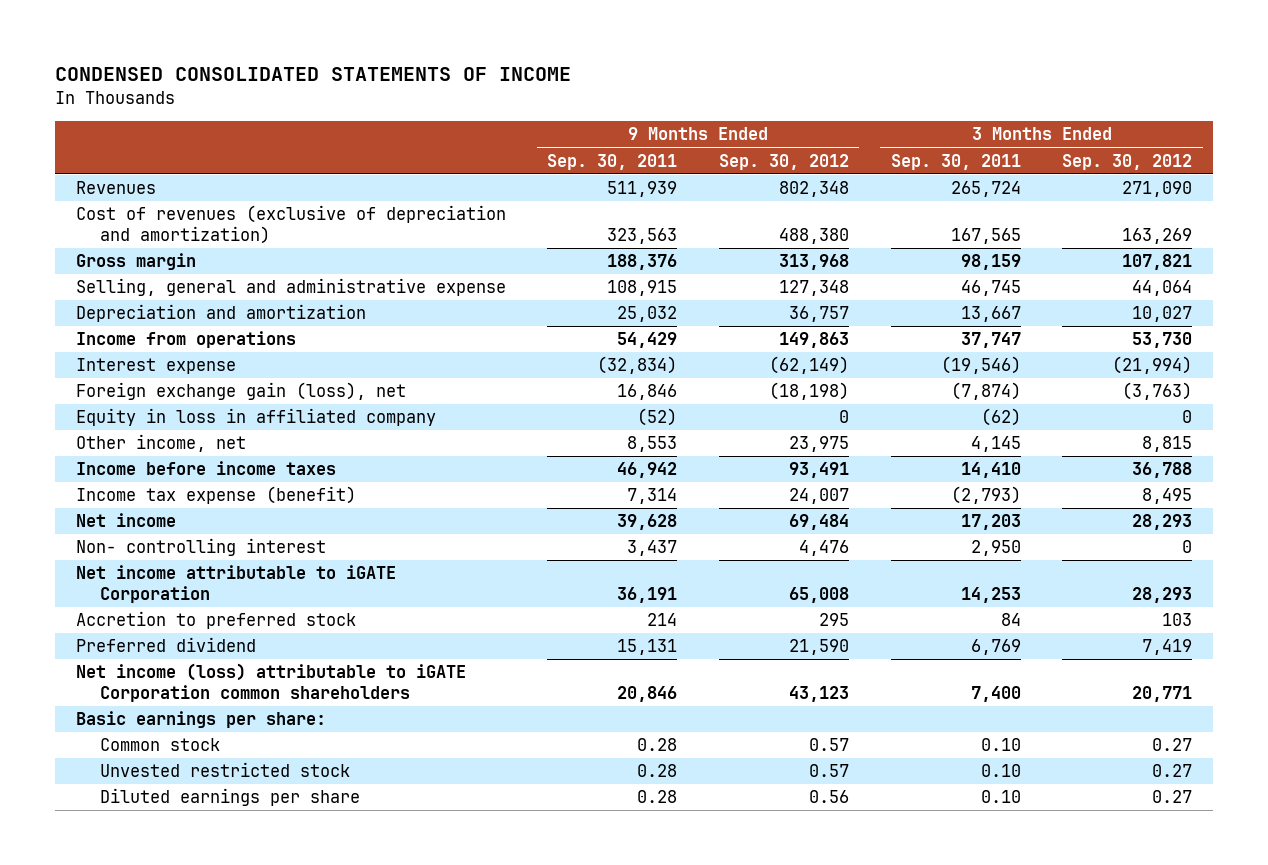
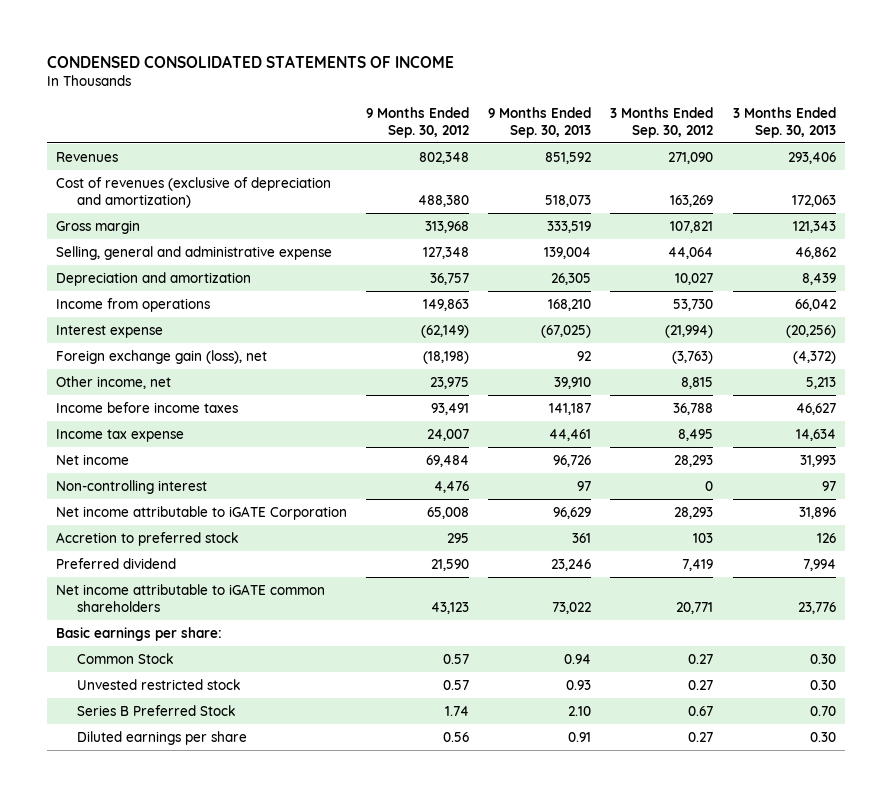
- | 9 Months Ended Sep. 30, 2011 | 9 Months Ended Sep. 30, 2012 | 3 Months Ended Sep. 30, 2011 | 3 Months Ended Sep. 30, 2012
+ | 9 Months Ended Sep. 30, 2012 | 9 Months Ended Sep. 30, 2013 | 3 Months Ended Sep. 30, 2012 | 3 Months Ended Sep. 30, 2013
- Equity in loss in affiliated company | (52) | 0 | (62) | 0
- Income tax expense (benefit) | 7,314 | 24,007 | (2,793) | 8,495
+ Income tax expense | 24,007 | 44,461 | 8,495 | 14,634
- Non- controlling interest | 3,437 | 4,476 | 2,950 | 0
+ Non-controlling interest | 4,476 | 97 | 0 | 97
- Net income (loss) attributable to iGATE Corporation common shareholders | 20,846 | 43,123 | 7,400 | 20,771
+ Net income attributable to iGATE common shareholders | 43,123 | 73,022 | 20,771 | 23,776
- Common stock | 0.28 | 0.57 | 0.10 | 0.27
+ Common Stock | 0.57 | 0.94 | 0.27 | 0.30
+ Series B Preferred Stock | 1.74 | 2.10 | 0.67 | 0.70

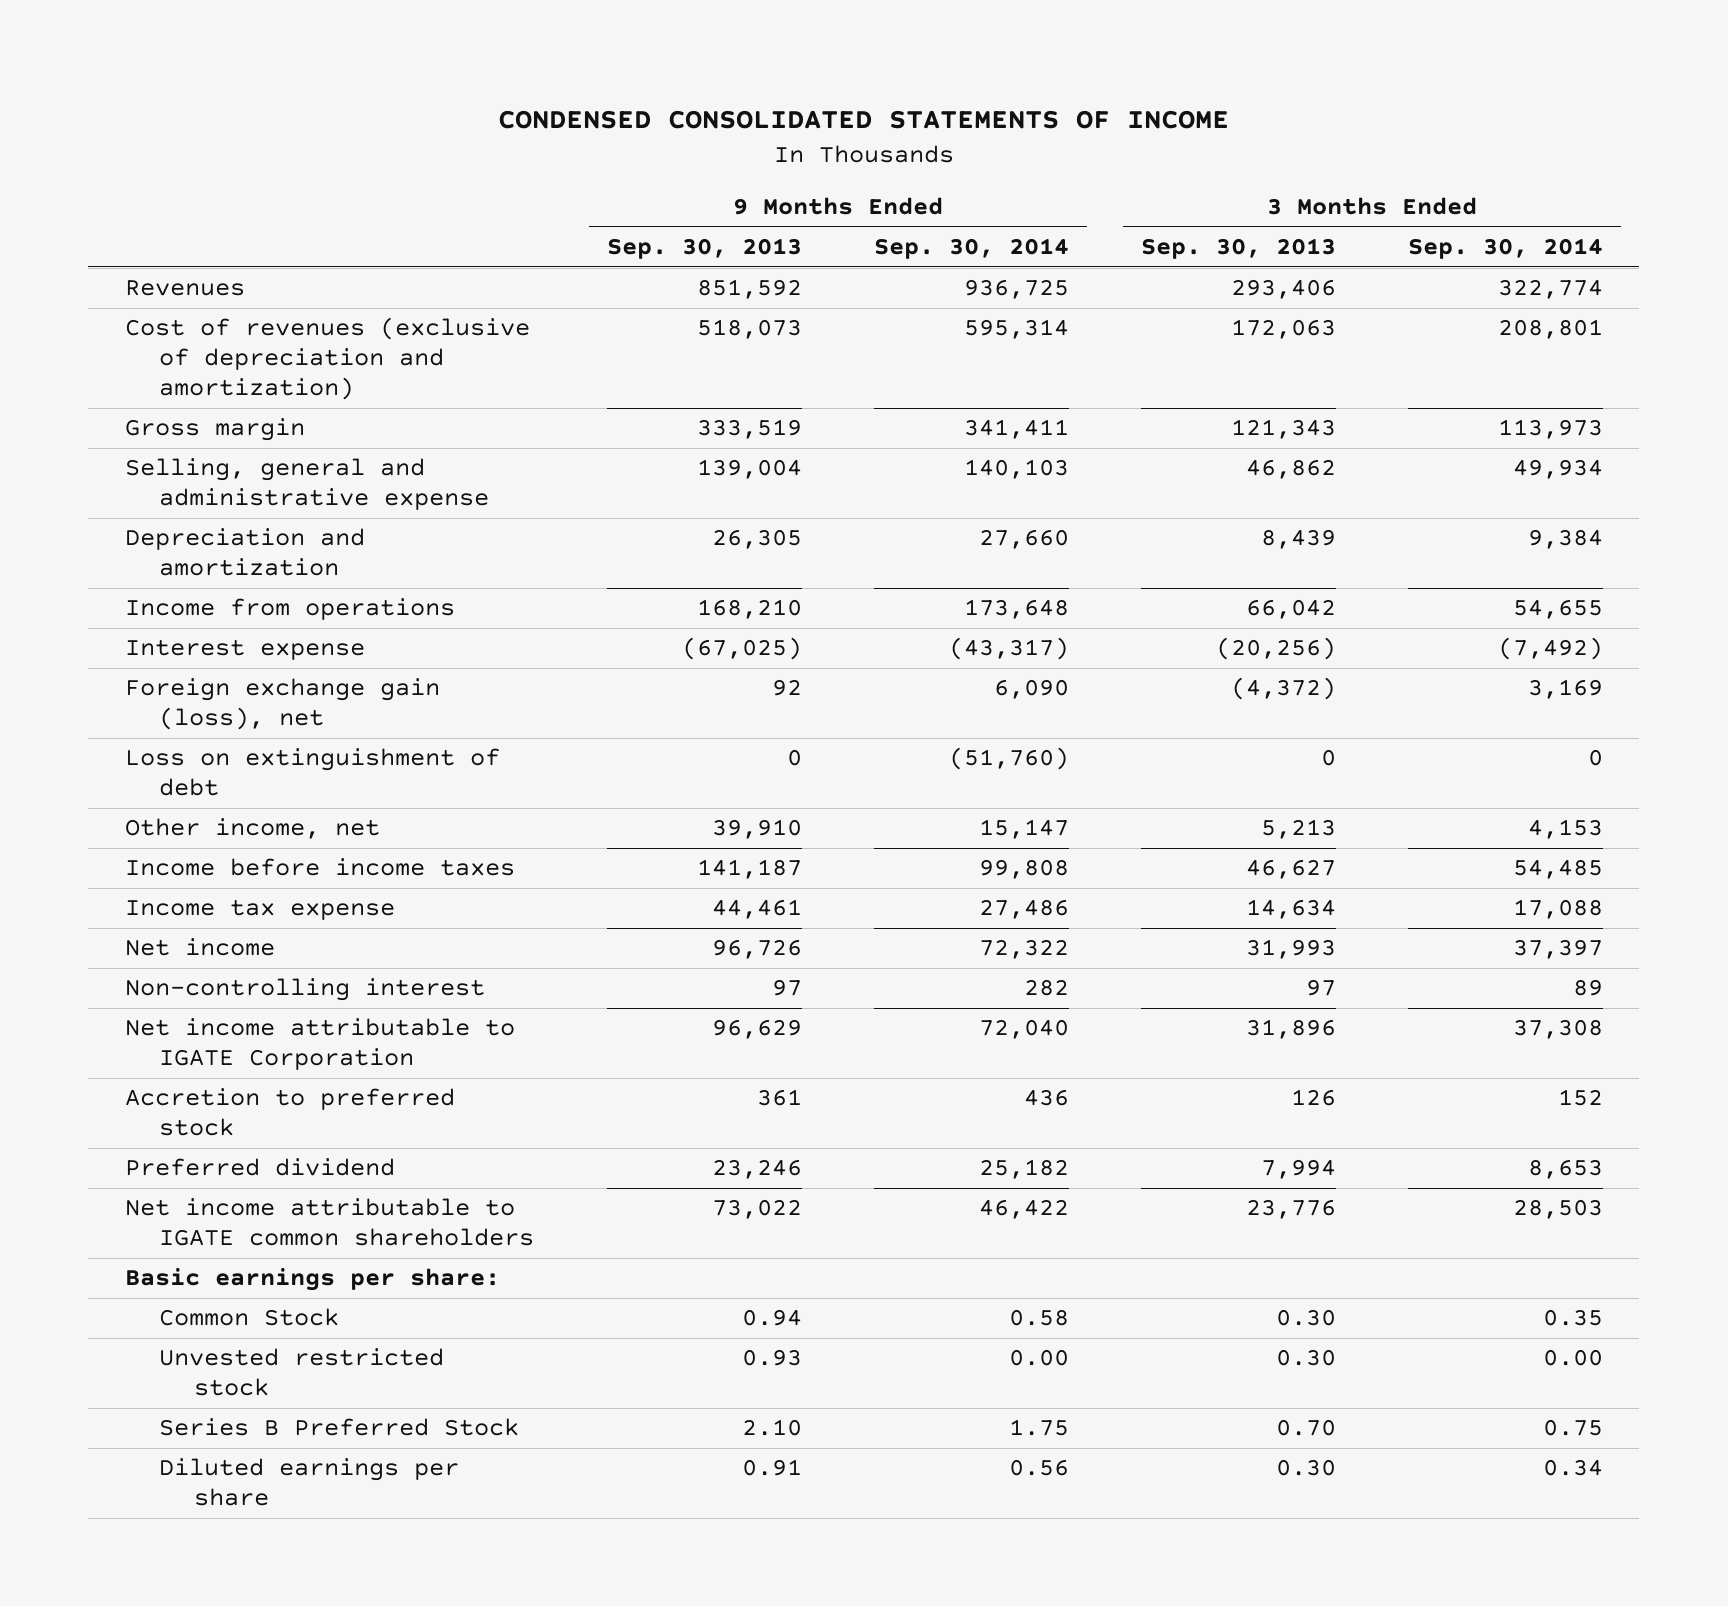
- | 9 Months Ended Sep. 30, 2012 | 9 Months Ended Sep. 30, 2013 | 3 Months Ended Sep. 30, 2012 | 3 Months Ended Sep. 30, 2013
+ | 9 Months Ended Sep. 30, 2013 | 9 Months Ended Sep. 30, 2014 | 3 Months Ended Sep. 30, 2013 | 3 Months Ended Sep. 30, 2014
+ Loss on extinguishment of debt | 0 | (51,760) | 0 | 0
- Net income attributable to iGATE Corporation | 65,008 | 96,629 | 28,293 | 31,896
+ Net income attributable to IGATE Corporation | 96,629 | 72,040 | 31,896 | 37,308
- Net income attributable to iGATE common shareholders | 43,123 | 73,022 | 20,771 | 23,776
+ Net income attributable to IGATE common shareholders | 73,022 | 46,422 | 23,776 | 28,503

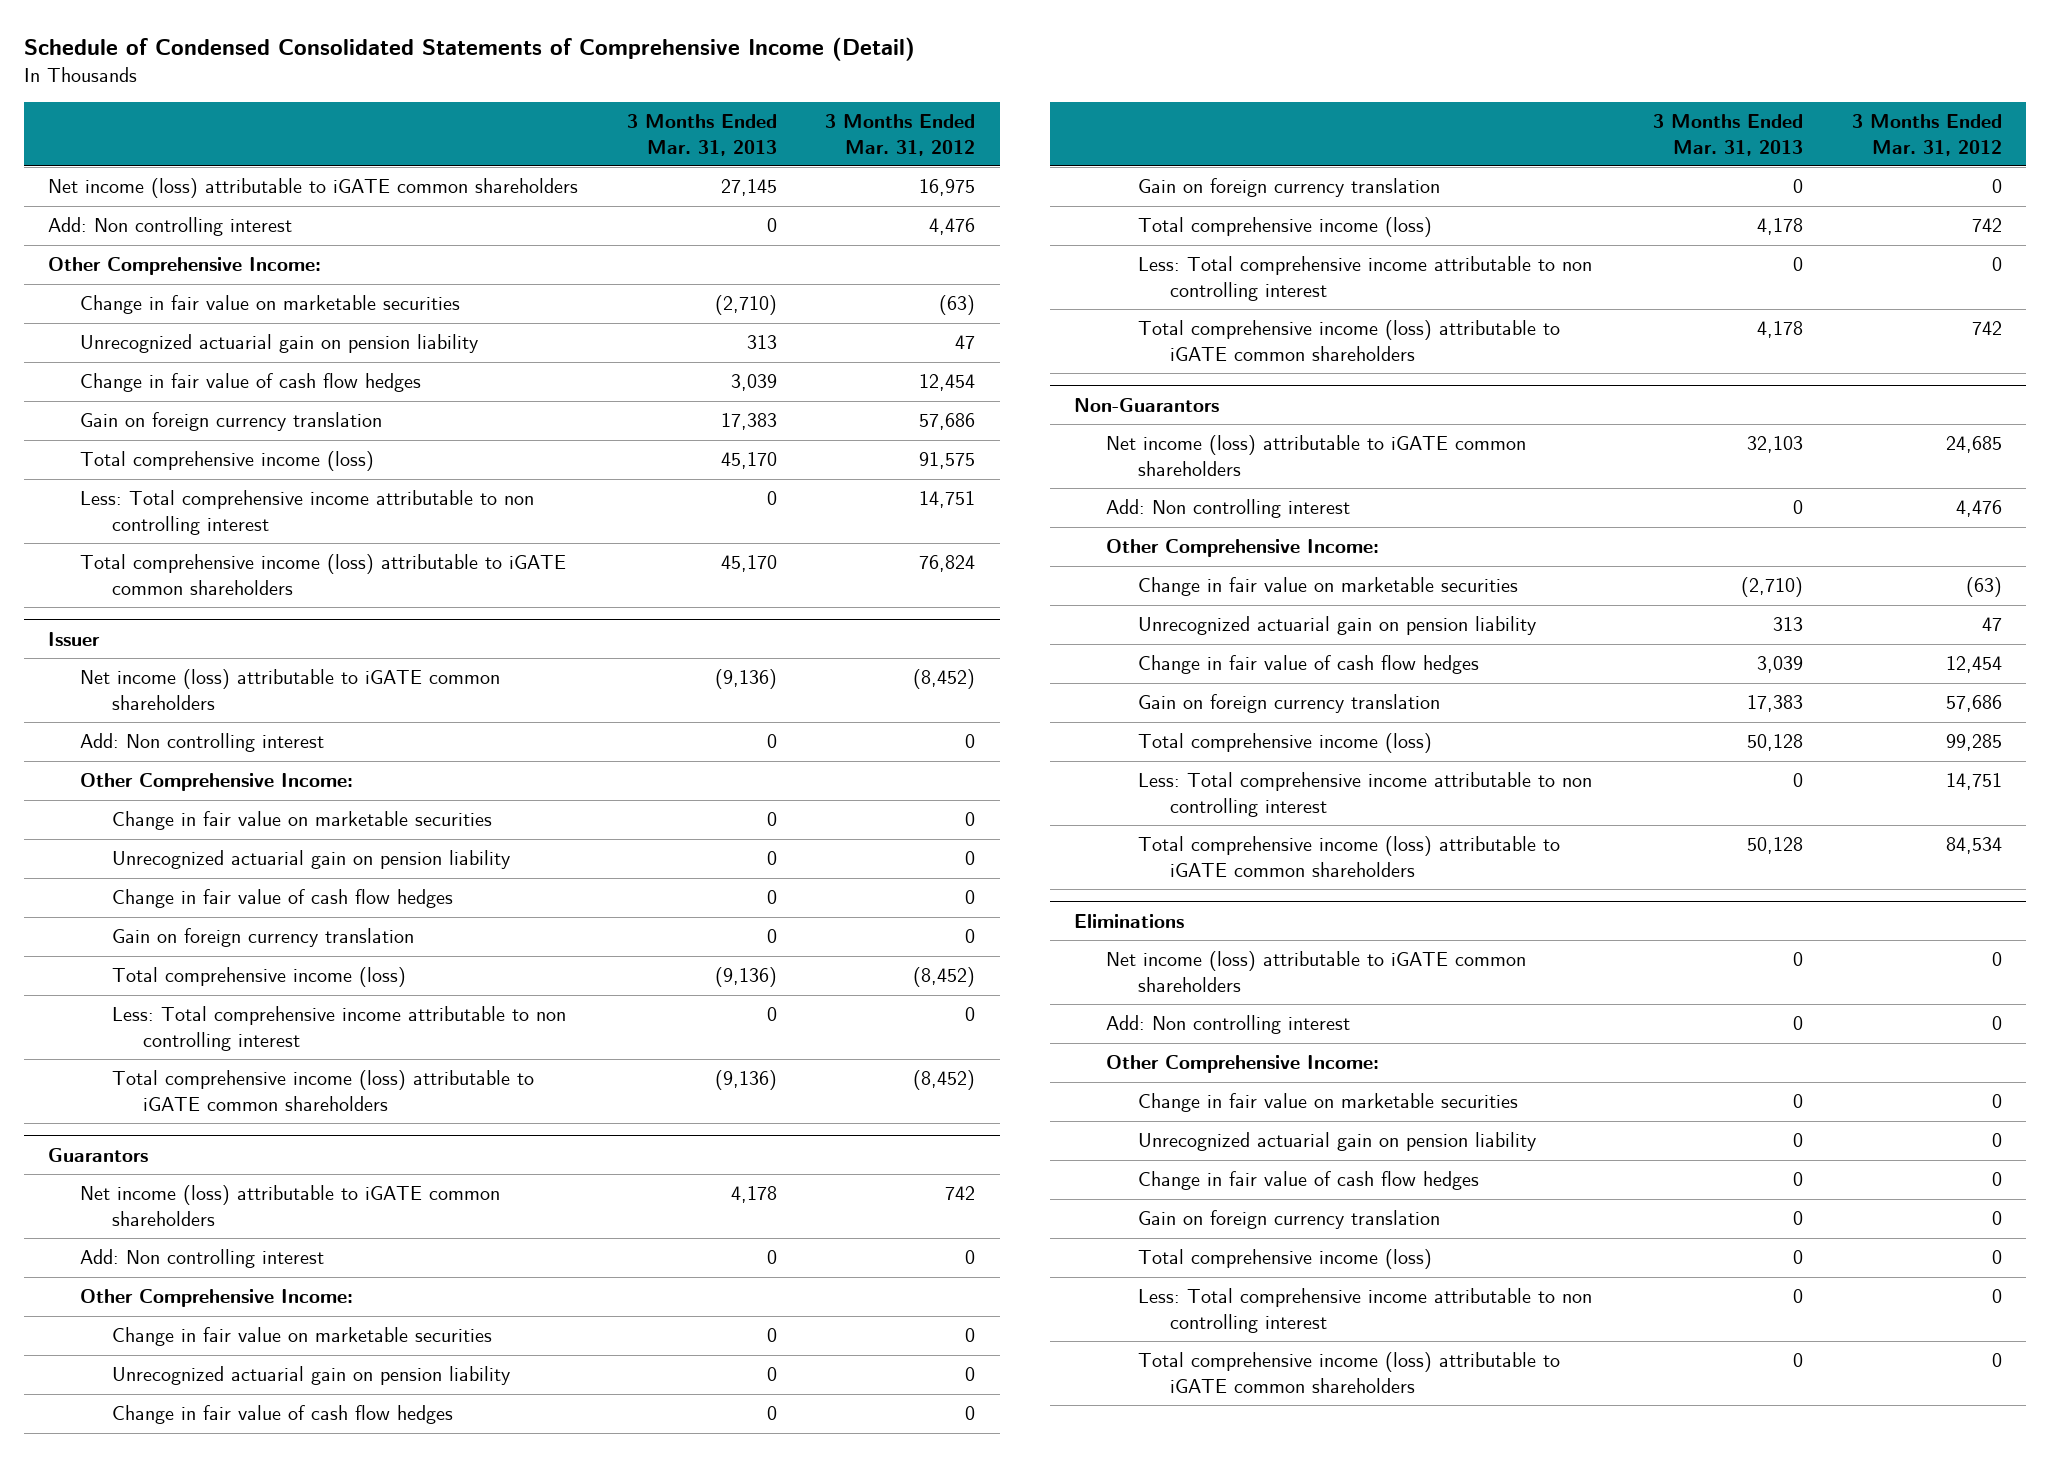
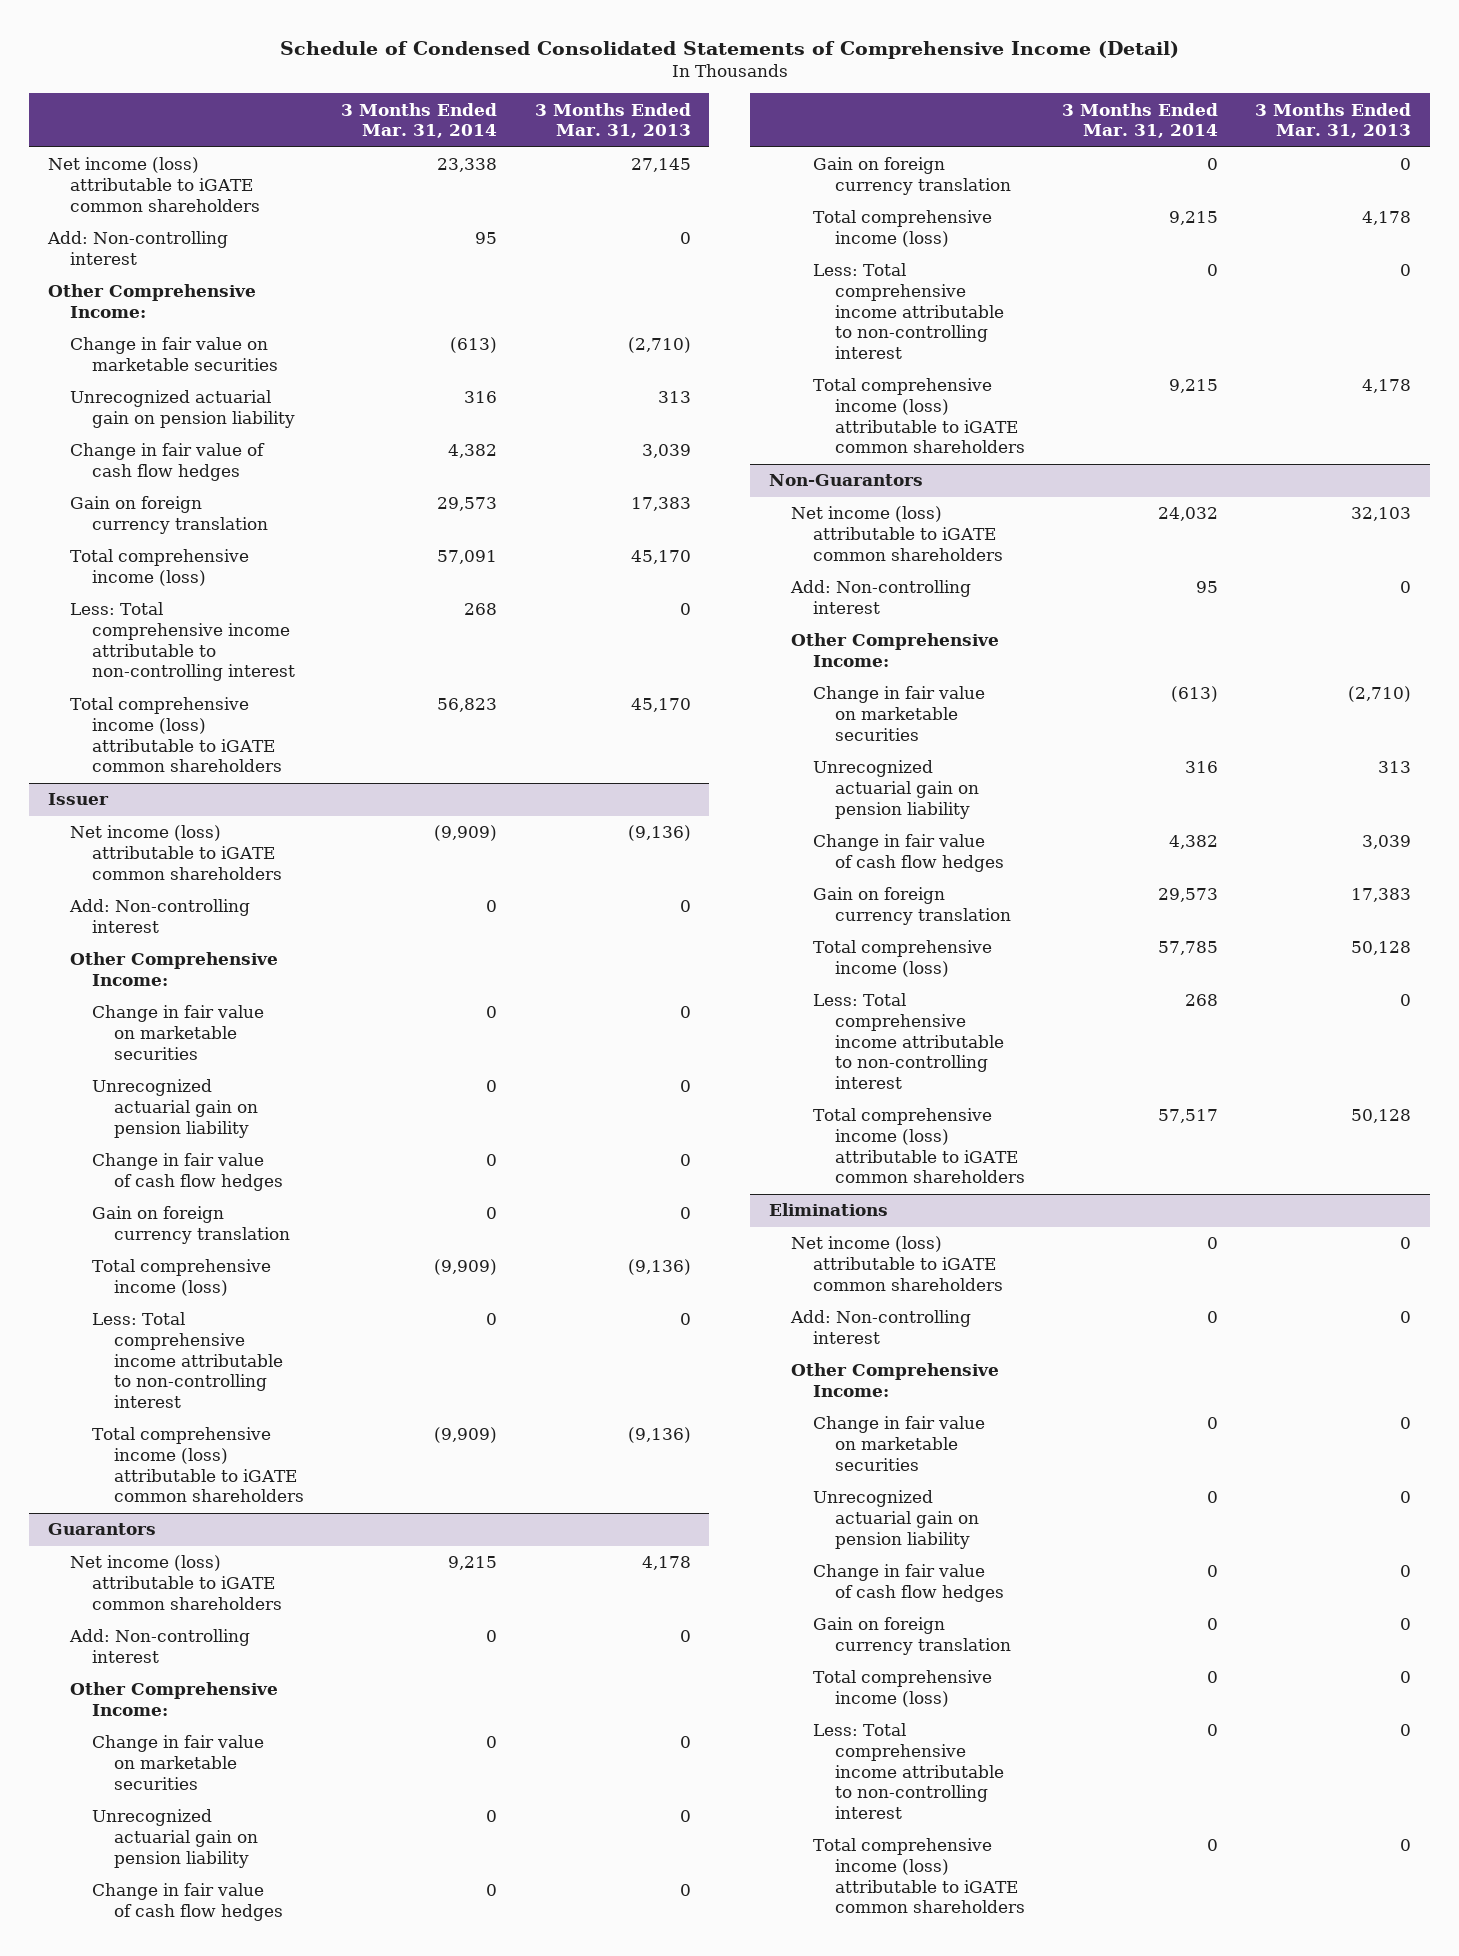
- | 3 Months Ended Mar. 31, 2013 | 3 Months Ended Mar. 31, 2012
+ | 3 Months Ended Mar. 31, 2014 | 3 Months Ended Mar. 31, 2013
- Add: Non controlling interest | 0 | 4,476
+ Add: Non-controlling interest | 95 | 0
- Less: Total comprehensive income attributable to non controlling interest | 0 | 14,751
+ Less: Total comprehensive income attributable to non-controlling interest | 268 | 0
@ Issuer
- Add: Non controlling interest | 0 | 0
+ Add: Non-controlling interest | 0 | 0
- Less: Total comprehensive income attributable to non controlling interest | 0 | 0
+ Less: Total comprehensive income attributable to non-controlling interest | 0 | 0
@ Guarantors
- Add: Non controlling interest | 0 | 0
+ Add: Non-controlling interest | 0 | 0
- Less: Total comprehensive income attributable to non controlling interest | 0 | 0
+ Less: Total comprehensive income attributable to non-controlling interest | 0 | 0
@ Non-Guarantors
- Add: Non controlling interest | 0 | 4,476
+ Add: Non-controlling interest | 95 | 0
- Less: Total comprehensive income attributable to non controlling interest | 0 | 14,751
+ Less: Total comprehensive income attributable to non-controlling interest | 268 | 0
@ Eliminations
- Add: Non controlling interest | 0 | 0
+ Add: Non-controlling interest | 0 | 0
- Less: Total comprehensive income attributable to non controlling interest | 0 | 0
+ Less: Total comprehensive income attributable to non-controlling interest | 0 | 0

